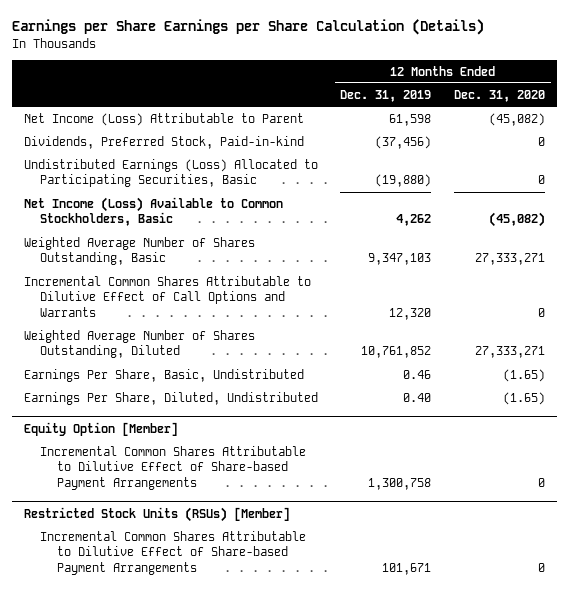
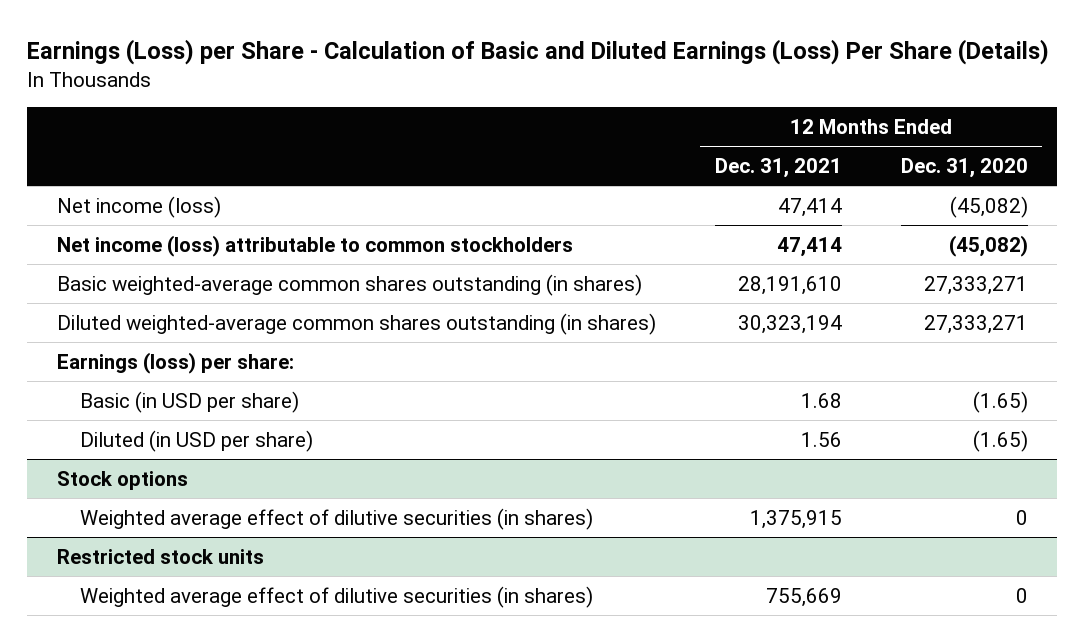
- Earnings per Share Earnings per Share Calculation (Details)
+ Earnings (Loss) per Share - Calculation of Basic and Diluted Earnings (Loss) Per Share (Details)
- | 12 Months Ended Dec. 31, 2019 | 12 Months Ended Dec. 31, 2020
+ | 12 Months Ended Dec. 31, 2021 | 12 Months Ended Dec. 31, 2020
- Net Income (Loss) Attributable to Parent | 61,598 | (45,082)
- Dividends, Preferred Stock, Paid-in-kind | (37,456) | 0
- Undistributed Earnings (Loss) Allocated to Participating Securities, Basic | (19,880) | 0
- Net Income (Loss) Available to Common Stockholders, Basic | 4,262 | (45,082)
- Weighted Average Number of Shares Outstanding, Basic | 9,347,103 | 27,333,271
- Incremental Common Shares Attributable to Dilutive Effect of Call Options and Warrants | 12,320 | 0
- Weighted Average Number of Shares Outstanding, Diluted | 10,761,852 | 27,333,271
- Earnings Per Share, Basic, Undistributed | 0.46 | (1.65)
- Earnings Per Share, Diluted, Undistributed | 0.40 | (1.65)
- Equity Option [Member]
- Incremental Common Shares Attributable to Dilutive Effect of Share-based Payment Arrangements | 1,300,758 | 0
- Restricted Stock Units (RSUs) [Member]
- Incremental Common Shares Attributable to Dilutive Effect of Share-based Payment Arrangements | 101,671 | 0
+ Net income (loss) | 47,414 | (45,082)
+ Net income (loss) attributable to common stockholders | 47,414 | (45,082)
+ Basic weighted-average common shares outstanding (in shares) | 28,191,610 | 27,333,271
+ Diluted weighted-average common shares outstanding (in shares) | 30,323,194 | 27,333,271
+ Earnings (loss) per share:
+ Basic (in USD per share) | 1.68 | (1.65)
+ Diluted (in USD per share) | 1.56 | (1.65)
+ Stock options
+ Weighted average effect of dilutive securities (in shares) | 1,375,915 | 0
+ Restricted stock units
+ Weighted average effect of dilutive securities (in shares) | 755,669 | 0

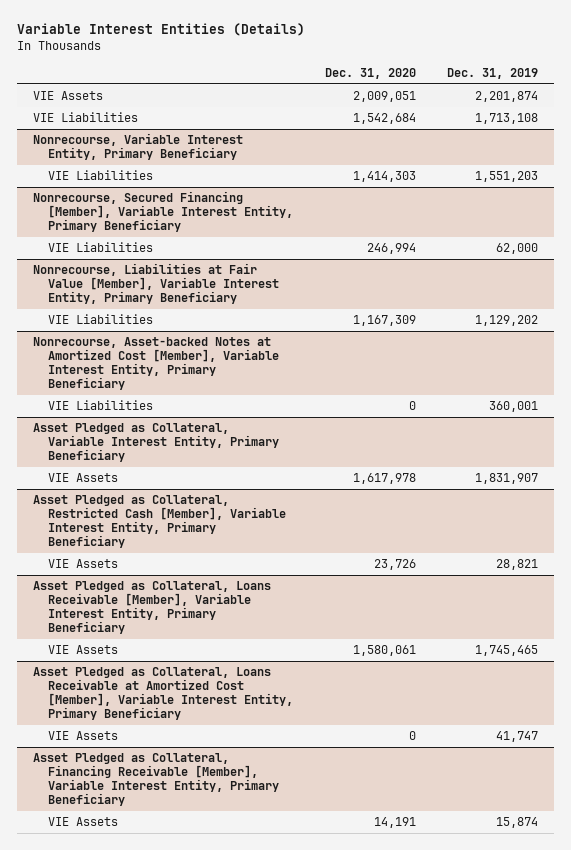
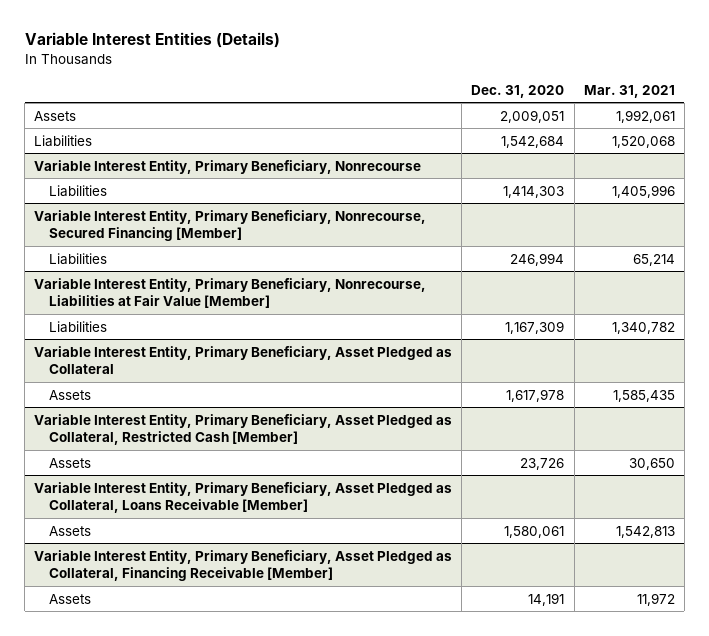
- | Dec. 31, 2020 | Dec. 31, 2019
+ | Dec. 31, 2020 | Mar. 31, 2021
- VIE Assets | 2,009,051 | 2,201,874
- VIE Liabilities | 1,542,684 | 1,713,108
- Nonrecourse, Variable Interest Entity, Primary Beneficiary
- VIE Liabilities | 1,414,303 | 1,551,203
- Nonrecourse, Secured Financing [Member], Variable Interest Entity, Primary Beneficiary
- VIE Liabilities | 246,994 | 62,000
- Nonrecourse, Liabilities at Fair Value [Member], Variable Interest Entity, Primary Beneficiary
- VIE Liabilities | 1,167,309 | 1,129,202
- Nonrecourse, Asset-backed Notes at Amortized Cost [Member], Variable Interest Entity, Primary Beneficiary
- VIE Liabilities | 0 | 360,001
- Asset Pledged as Collateral, Variable Interest Entity, Primary Beneficiary
- VIE Assets | 1,617,978 | 1,831,907
- Asset Pledged as Collateral, Restricted Cash [Member], Variable Interest Entity, Primary Beneficiary
- VIE Assets | 23,726 | 28,821
- Asset Pledged as Collateral, Loans Receivable [Member], Variable Interest Entity, Primary Beneficiary
- VIE Assets | 1,580,061 | 1,745,465
- Asset Pledged as Collateral, Loans Receivable at Amortized Cost [Member], Variable Interest Entity, Primary Beneficiary
- VIE Assets | 0 | 41,747
- Asset Pledged as Collateral, Financing Receivable [Member], Variable Interest Entity, Primary Beneficiary
- VIE Assets | 14,191 | 15,874
+ Assets | 2,009,051 | 1,992,061
+ Liabilities | 1,542,684 | 1,520,068
+ Variable Interest Entity, Primary Beneficiary, Nonrecourse
+ Liabilities | 1,414,303 | 1,405,996
+ Variable Interest Entity, Primary Beneficiary, Nonrecourse, Secured Financing [Member]
+ Liabilities | 246,994 | 65,214
+ Variable Interest Entity, Primary Beneficiary, Nonrecourse, Liabilities at Fair Value [Member]
+ Liabilities | 1,167,309 | 1,340,782
+ Variable Interest Entity, Primary Beneficiary, Asset Pledged as Collateral
+ Assets | 1,617,978 | 1,585,435
+ Variable Interest Entity, Primary Beneficiary, Asset Pledged as Collateral, Restricted Cash [Member]
+ Assets | 23,726 | 30,650
+ Variable Interest Entity, Primary Beneficiary, Asset Pledged as Collateral, Loans Receivable [Member]
+ Assets | 1,580,061 | 1,542,813
+ Variable Interest Entity, Primary Beneficiary, Asset Pledged as Collateral, Financing Receivable [Member]
+ Assets | 14,191 | 11,972

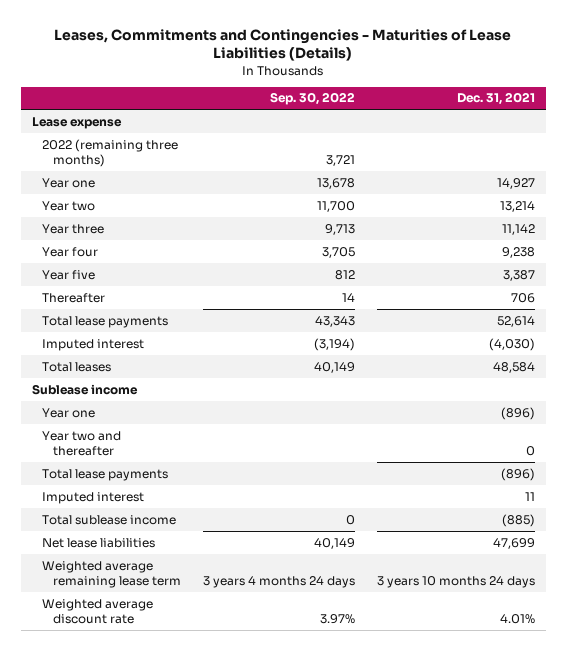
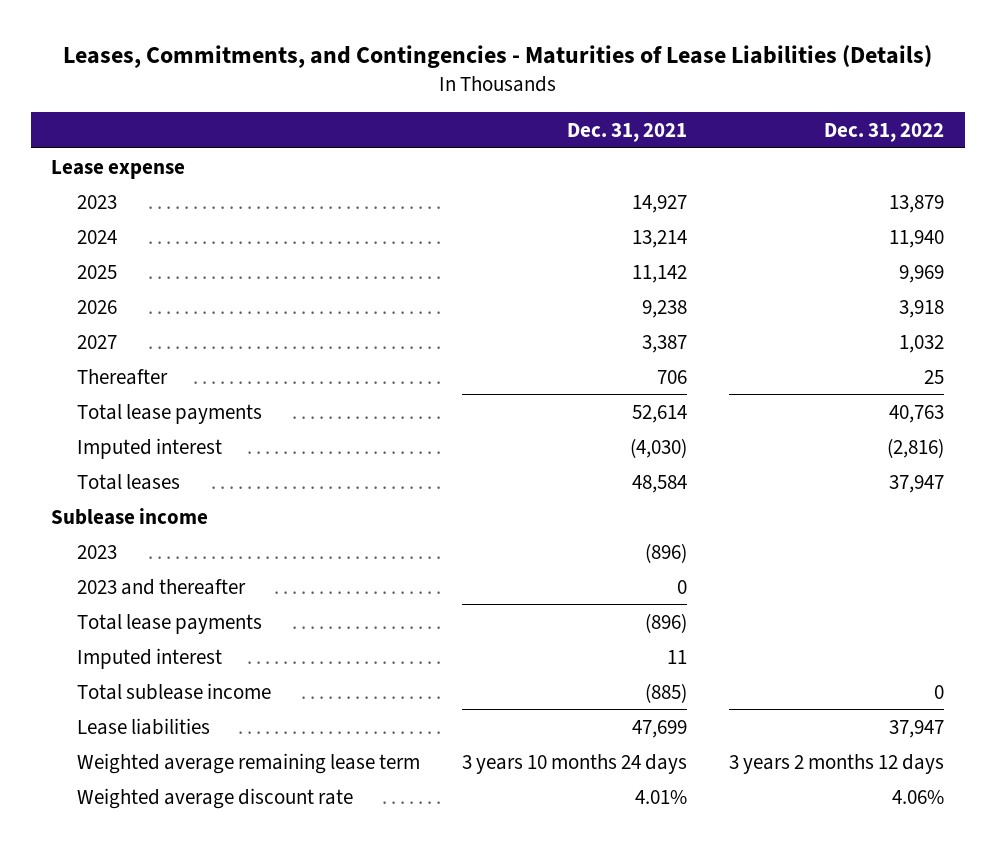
- Leases, Commitments and Contingencies - Maturities of Lease Liabilities (Details)
+ Leases, Commitments, and Contingencies - Maturities of Lease Liabilities (Details)
- | Sep. 30, 2022 | Dec. 31, 2021
+ | Dec. 31, 2021 | Dec. 31, 2022
- 2022 (remaining three months) | 3,721 |
- Year one | 13,678 | 14,927
- Year two | 11,700 | 13,214
- Year three | 9,713 | 11,142
- Year four | 3,705 | 9,238
- Year five | 812 | 3,387
+ 2023 | 14,927 | 13,879
+ 2024 | 13,214 | 11,940
+ 2025 | 11,142 | 9,969
+ 2026 | 9,238 | 3,918
+ 2027 | 3,387 | 1,032
- Year one | | (896)
- Year two and thereafter | | 0
+ 2023 | (896) |
+ 2023 and thereafter | 0 |
- Net lease liabilities | 40,149 | 47,699
+ Lease liabilities | 47,699 | 37,947

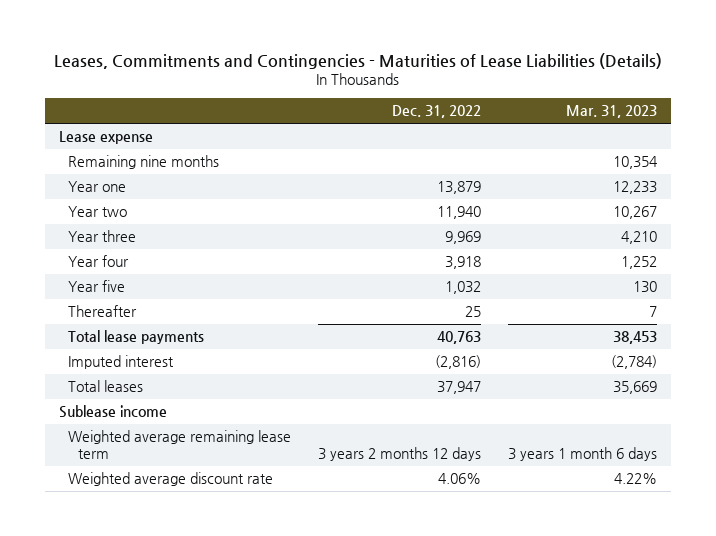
- Leases, Commitments, and Contingencies - Maturities of Lease Liabilities (Details)
+ Leases, Commitments and Contingencies - Maturities of Lease Liabilities (Details)
- | Dec. 31, 2021 | Dec. 31, 2022
+ | Dec. 31, 2022 | Mar. 31, 2023
- 2023 | 14,927 | 13,879
- 2024 | 13,214 | 11,940
- 2025 | 11,142 | 9,969
- 2026 | 9,238 | 3,918
- 2027 | 3,387 | 1,032
+ Remaining nine months | | 10,354
+ Year one | 13,879 | 12,233
+ Year two | 11,940 | 10,267
+ Year three | 9,969 | 4,210
+ Year four | 3,918 | 1,252
+ Year five | 1,032 | 130
- 2023 | (896) |
- 2023 and thereafter | 0 |
- Total lease payments | (896) |
- Imputed interest | 11 |
- Total sublease income | (885) | 0
- Lease liabilities | 47,699 | 37,947

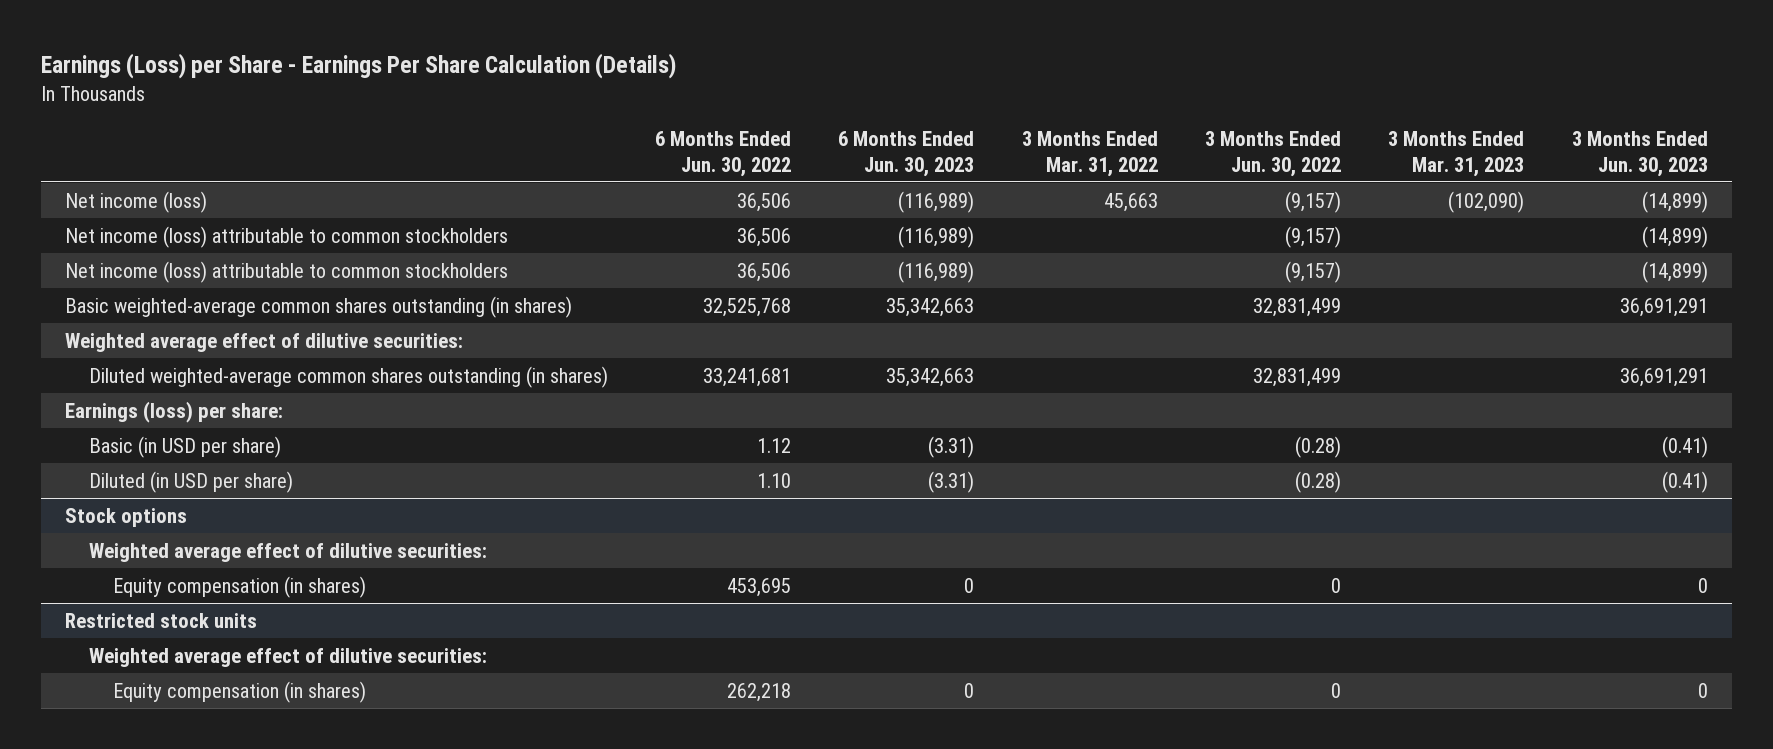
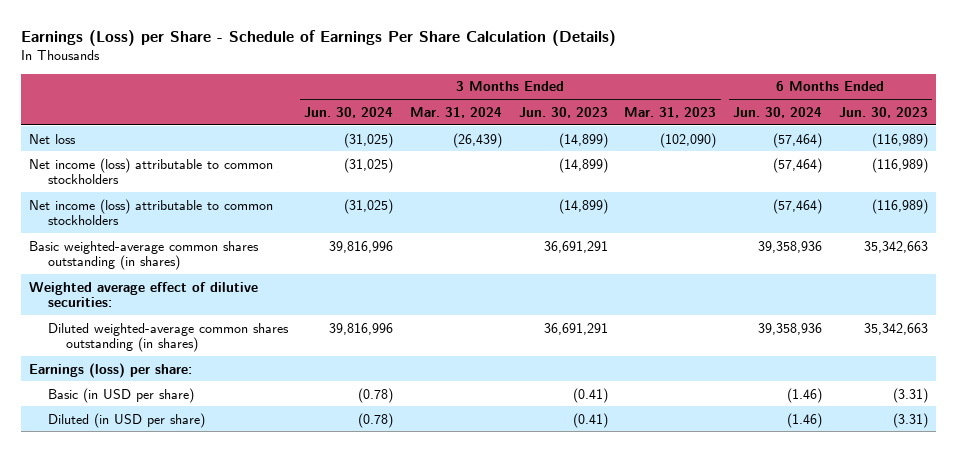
- Earnings (Loss) per Share - Earnings Per Share Calculation (Details)
+ Earnings (Loss) per Share - Schedule of Earnings Per Share Calculation (Details)
- | 6 Months Ended Jun. 30, 2022 | 6 Months Ended Jun. 30, 2023 | 3 Months Ended Mar. 31, 2022 | 3 Months Ended Jun. 30, 2022 | 3 Months Ended Mar. 31, 2023 | 3 Months Ended Jun. 30, 2023
+ | 3 Months Ended Jun. 30, 2024 | 3 Months Ended Mar. 31, 2024 | 3 Months Ended Jun. 30, 2023 | 3 Months Ended Mar. 31, 2023 | 6 Months Ended Jun. 30, 2024 | 6 Months Ended Jun. 30, 2023
- Net income (loss) | 36,506 | (116,989) | 45,663 | (9,157) | (102,090) | (14,899)
+ Net loss | (31,025) | (26,439) | (14,899) | (102,090) | (57,464) | (116,989)
- Stock options
- Weighted average effect of dilutive securities:
- Equity compensation (in shares) | 453,695 | 0 | | 0 | | 0
- Restricted stock units
- Weighted average effect of dilutive securities:
- Equity compensation (in shares) | 262,218 | 0 | | 0 | | 0

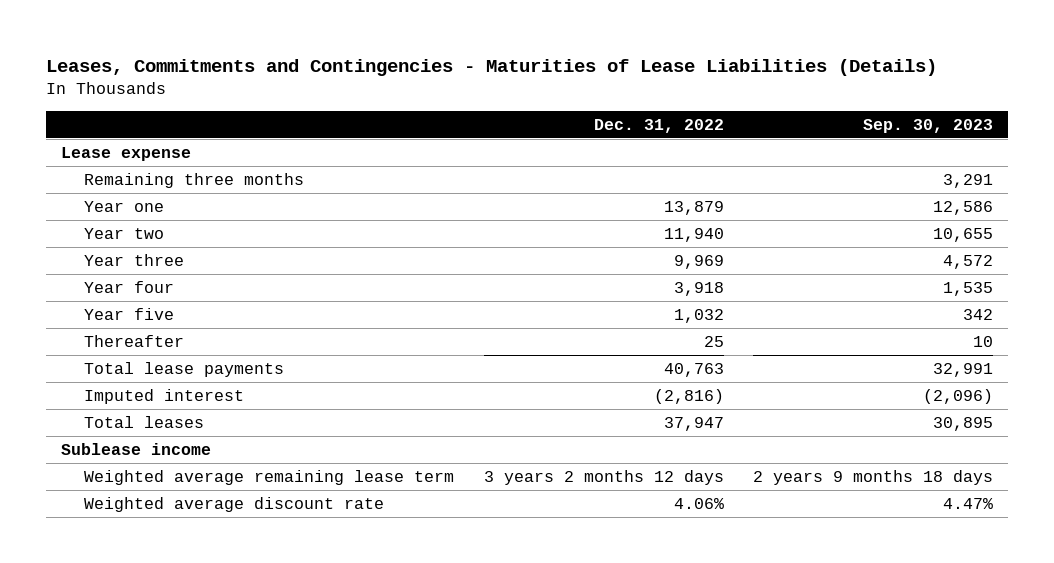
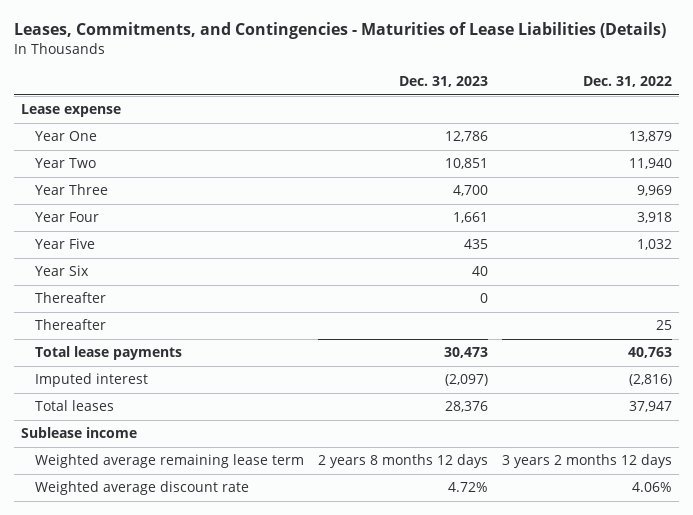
- Leases, Commitments and Contingencies - Maturities of Lease Liabilities (Details)
+ Leases, Commitments, and Contingencies - Maturities of Lease Liabilities (Details)
- | Dec. 31, 2022 | Sep. 30, 2023
+ | Dec. 31, 2023 | Dec. 31, 2022
- Remaining three months | | 3,291
- Year one | 13,879 | 12,586
- Year two | 11,940 | 10,655
- Year three | 9,969 | 4,572
- Year four | 3,918 | 1,535
- Year five | 1,032 | 342
+ Year One | 12,786 | 13,879
+ Year Two | 10,851 | 11,940
+ Year Three | 4,700 | 9,969
+ Year Four | 1,661 | 3,918
+ Year Five | 435 | 1,032
+ Year Six | 40 |
+ Thereafter | 0 |

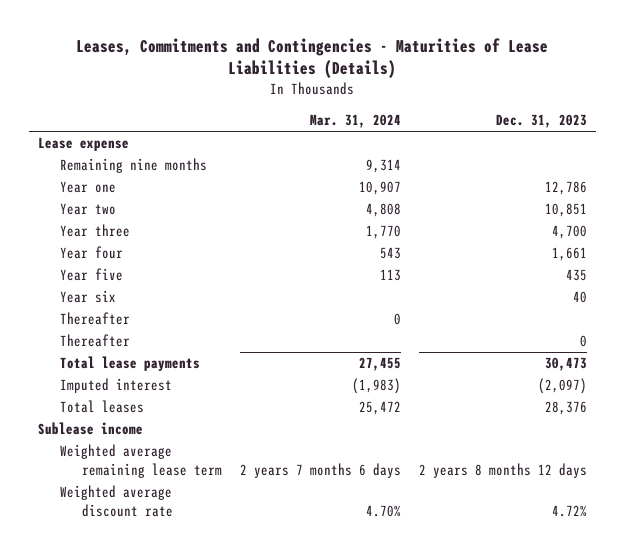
- Leases, Commitments, and Contingencies - Maturities of Lease Liabilities (Details)
+ Leases, Commitments and Contingencies - Maturities of Lease Liabilities (Details)
- | Dec. 31, 2023 | Dec. 31, 2022
+ | Mar. 31, 2024 | Dec. 31, 2023
- Year One | 12,786 | 13,879
- Year Two | 10,851 | 11,940
- Year Three | 4,700 | 9,969
- Year Four | 1,661 | 3,918
- Year Five | 435 | 1,032
- Year Six | 40 |
+ Remaining nine months | 9,314 |
+ Year one | 10,907 | 12,786
+ Year two | 4,808 | 10,851
+ Year three | 1,770 | 4,700
+ Year four | 543 | 1,661
+ Year five | 113 | 435
+ Year six | | 40
moved down: Thereafter | | 0

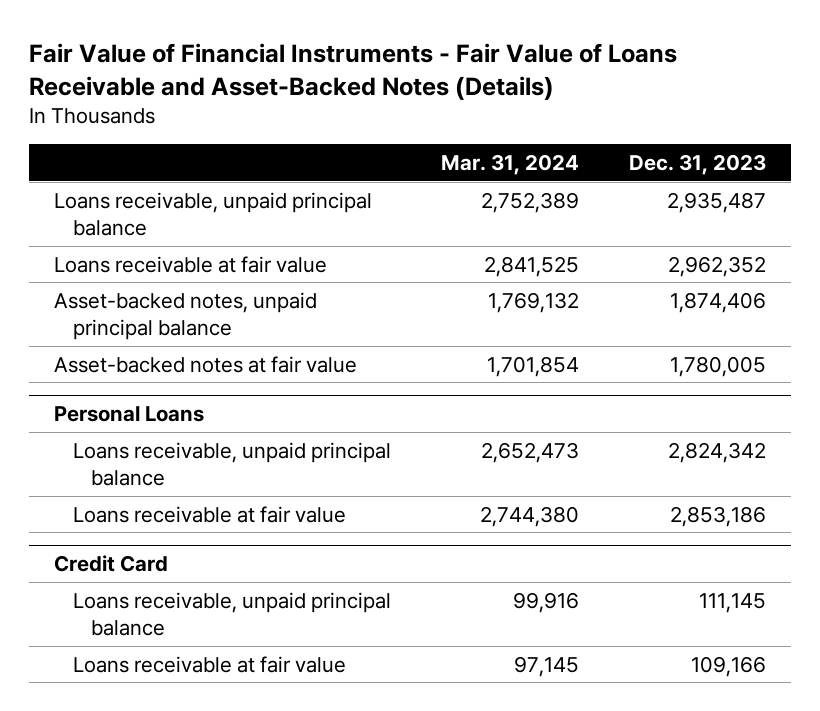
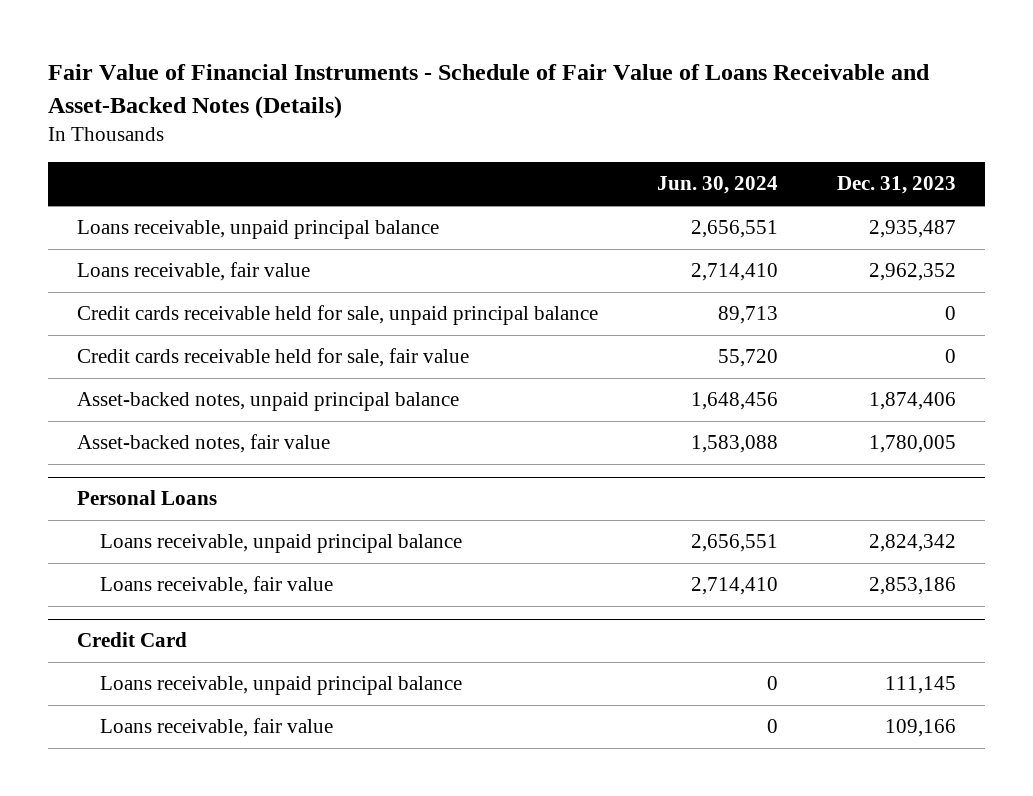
- Fair Value of Financial Instruments - Fair Value of Loans Receivable and Asset-Backed Notes (Details)
+ Fair Value of Financial Instruments - Schedule of Fair Value of Loans Receivable and Asset-Backed Notes (Details)
- | Mar. 31, 2024 | Dec. 31, 2023
+ | Jun. 30, 2024 | Dec. 31, 2023
- Loans receivable at fair value | 2,841,525 | 2,962,352
+ Loans receivable, fair value | 2,714,410 | 2,962,352
+ Credit cards receivable held for sale, unpaid principal balance | 89,713 | 0
+ Credit cards receivable held for sale, fair value | 55,720 | 0
- Asset-backed notes at fair value | 1,701,854 | 1,780,005
+ Asset-backed notes, fair value | 1,583,088 | 1,780,005
@ Personal Loans
- Loans receivable at fair value | 2,744,380 | 2,853,186
+ Loans receivable, fair value | 2,714,410 | 2,853,186
@ Credit Card
- Loans receivable at fair value | 97,145 | 109,166
+ Loans receivable, fair value | 0 | 109,166

